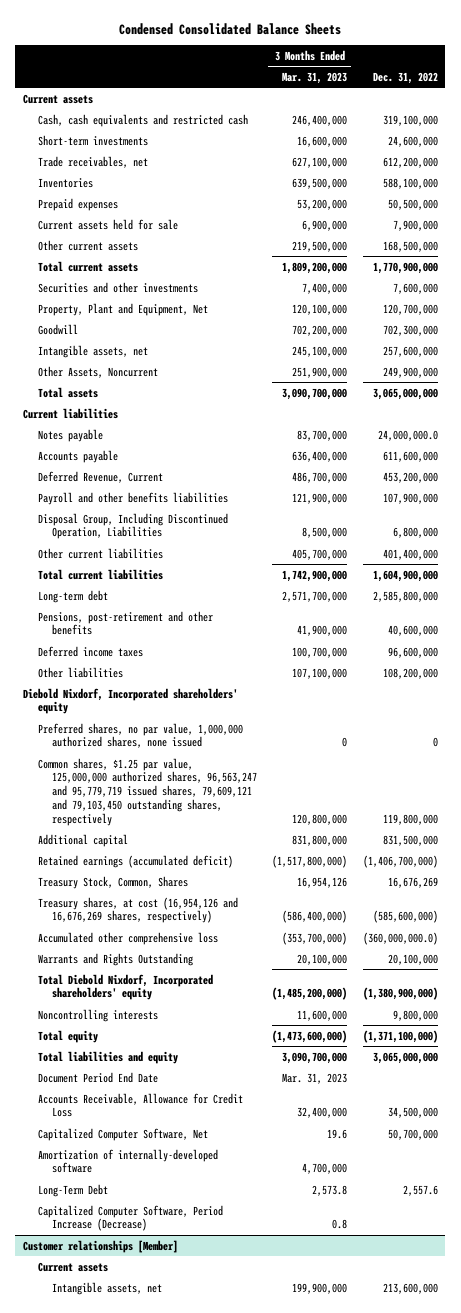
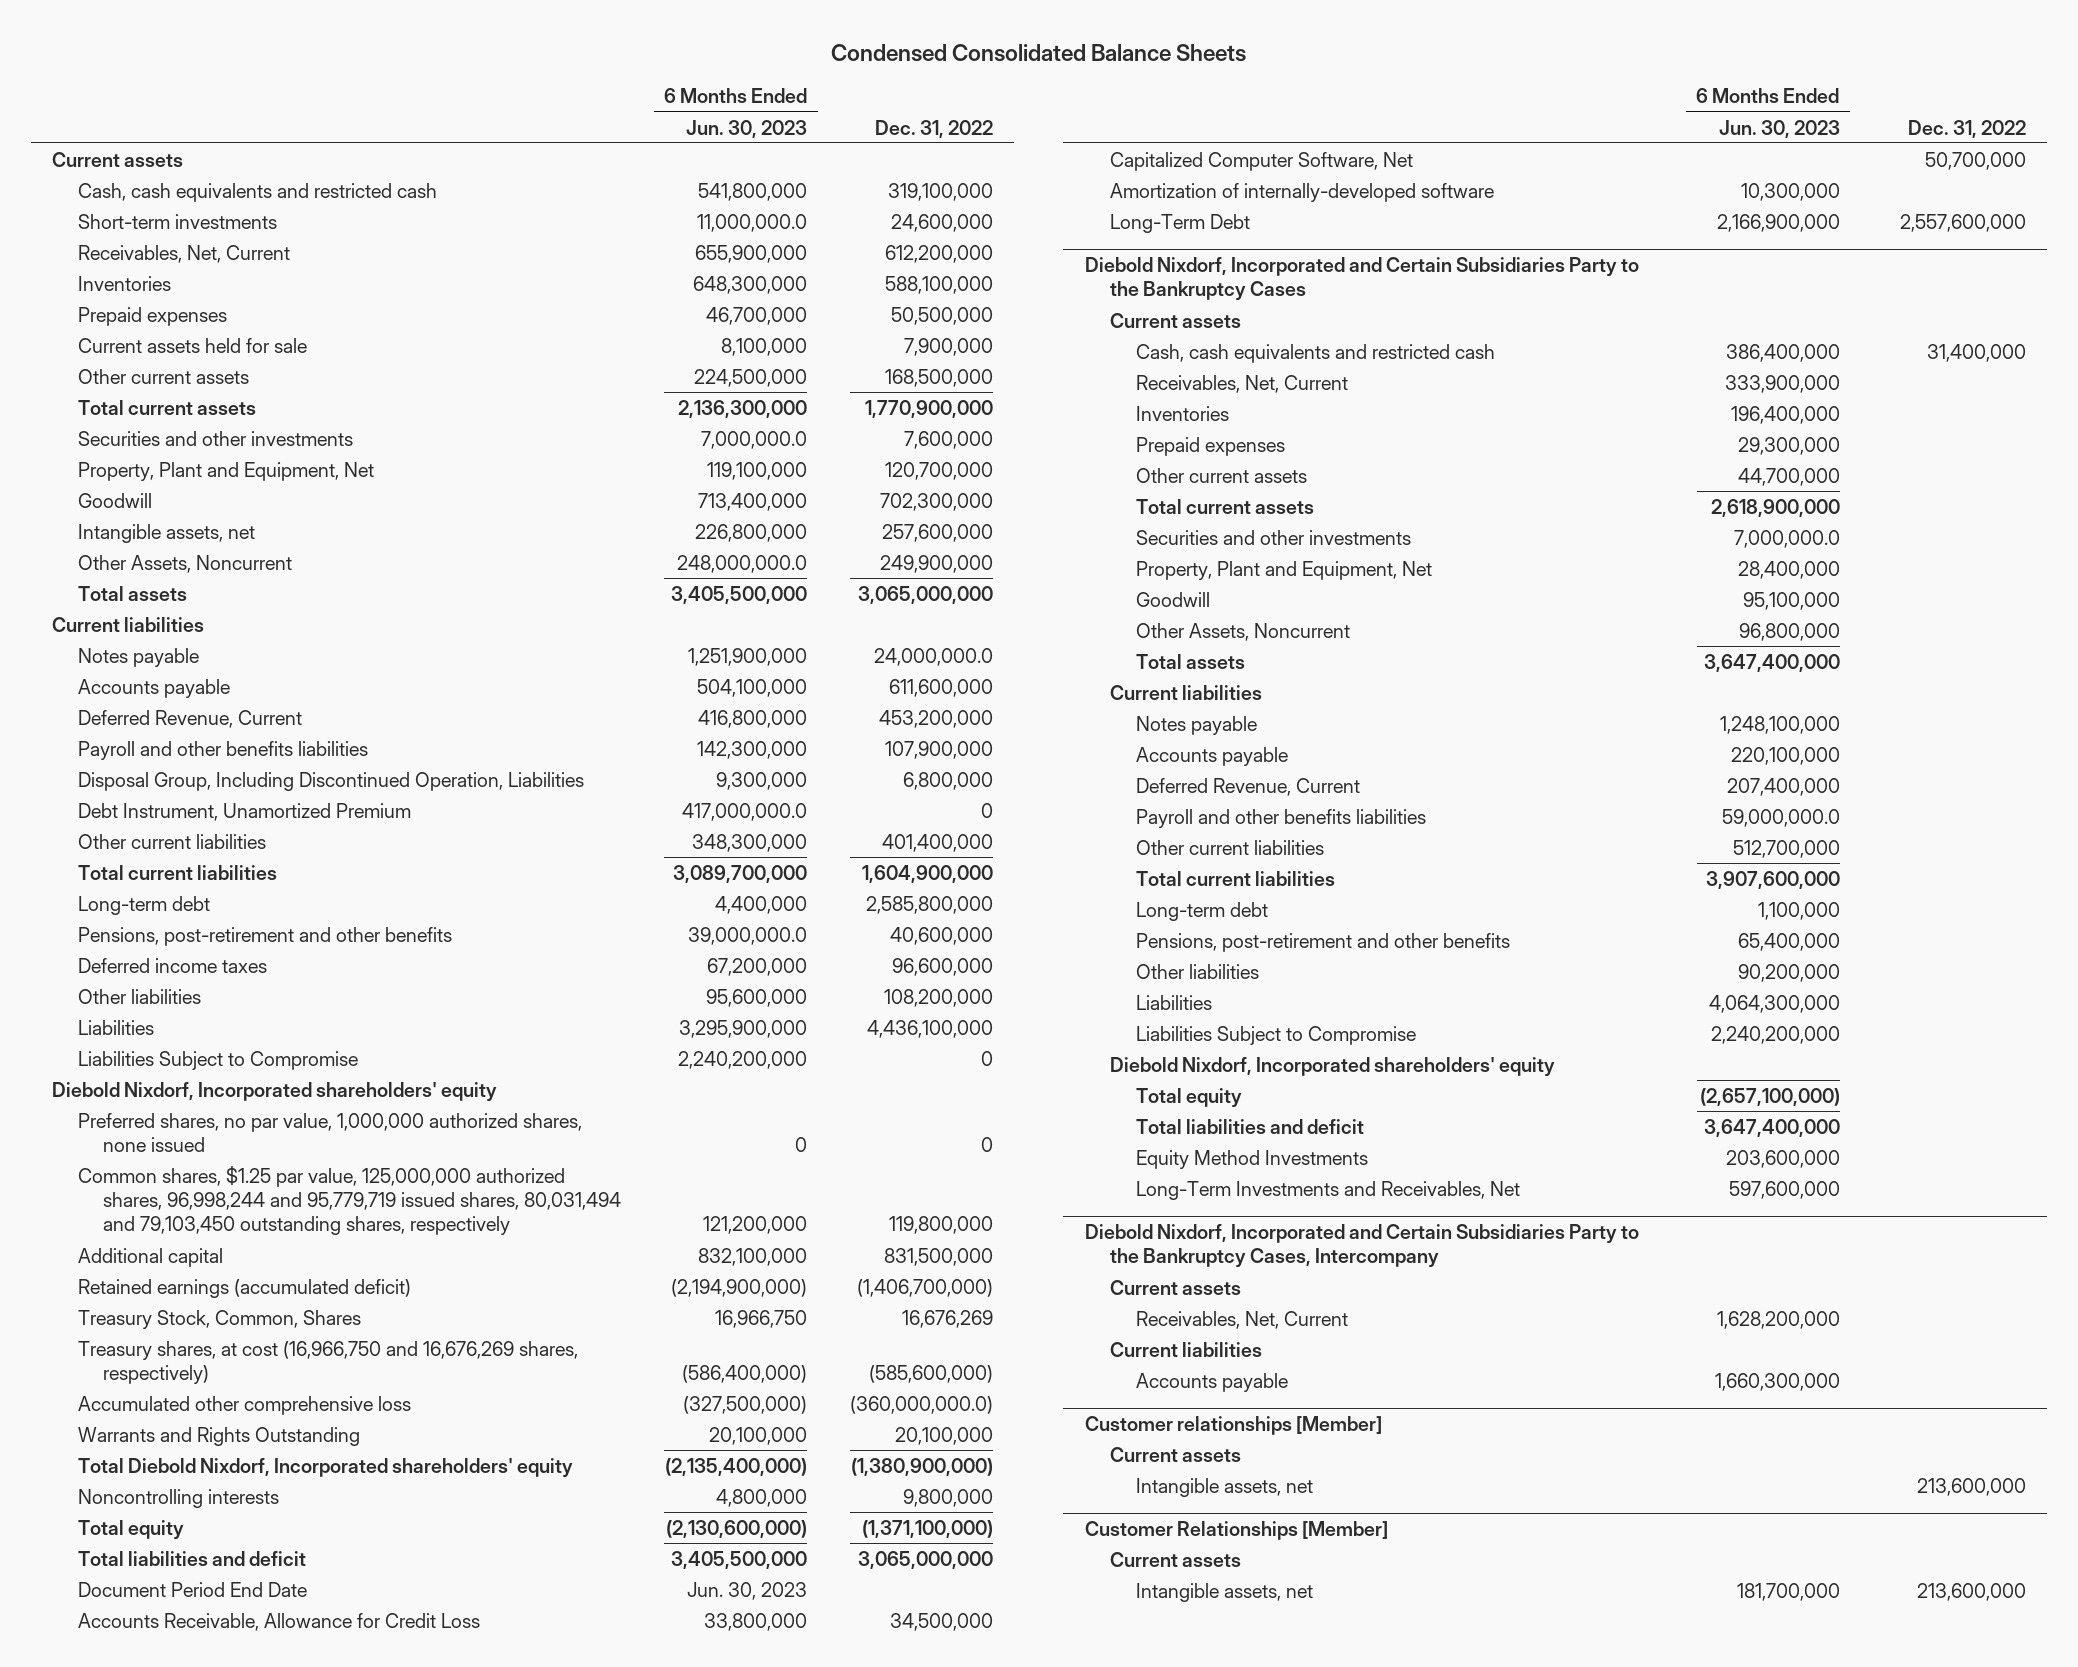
- | 3 Months Ended Mar. 31, 2023 | Dec. 31, 2022
+ | 6 Months Ended Jun. 30, 2023 | Dec. 31, 2022
- Trade receivables, net | 627,100,000 | 612,200,000
+ Receivables, Net, Current | 655,900,000 | 612,200,000
+ Debt Instrument, Unamortized Premium | 417,000,000.0 | 0
+ Liabilities | 3,295,900,000 | 4,436,100,000
+ Liabilities Subject to Compromise | 2,240,200,000 | 0
- Common shares, $1.25 par value, 125,000,000 authorized shares, 96,563,247 and 95,779,719 issued shares, 79,609,121 and 79,103,450 outstanding shares, respectively | 120,800,000 | 119,800,000
+ Common shares, $1.25 par value, 125,000,000 authorized shares, 96,998,244 and 95,779,719 issued shares, 80,031,494 and 79,103,450 outstanding shares, respectively | 121,200,000 | 119,800,000
- Treasury shares, at cost (16,954,126 and 16,676,269 shares, respectively) | (586,400,000) | (585,600,000)
+ Treasury shares, at cost (16,966,750 and 16,676,269 shares, respectively) | (586,400,000) | (585,600,000)
- Total liabilities and equity | 3,090,700,000 | 3,065,000,000
+ Total liabilities and deficit | 3,405,500,000 | 3,065,000,000
- Long-Term Debt | 2,573.8 | 2,557.6
- Capitalized Computer Software, Period Increase (Decrease) | 0.8 |
+ Long-Term Debt | 2,166,900,000 | 2,557,600,000
+ Diebold Nixdorf, Incorporated and Certain Subsidiaries Party to the Bankruptcy Cases
+ Current assets
+ Cash, cash equivalents and restricted cash | 386,400,000 | 31,400,000
+ Receivables, Net, Current | 333,900,000 |
+ Inventories | 196,400,000 |
+ Prepaid expenses | 29,300,000 |
+ Other current assets | 44,700,000 |
+ Total current assets | 2,618,900,000 |
+ Securities and other investments | 7,000,000.0 |
+ Property, Plant and Equipment, Net | 28,400,000 |
+ Goodwill | 95,100,000 |
+ Other Assets, Noncurrent | 96,800,000 |
+ Total assets | 3,647,400,000 |
+ Current liabilities
+ Notes payable | 1,248,100,000 |
+ Accounts payable | 220,100,000 |
+ Deferred Revenue, Current | 207,400,000 |
+ Payroll and other benefits liabilities | 59,000,000.0 |
+ Other current liabilities | 512,700,000 |
+ Total current liabilities | 3,907,600,000 |
+ Long-term debt | 1,100,000 |
+ Pensions, post-retirement and other benefits | 65,400,000 |
+ Other liabilities | 90,200,000 |
+ Liabilities | 4,064,300,000 |
+ Liabilities Subject to Compromise | 2,240,200,000 |
+ Diebold Nixdorf, Incorporated shareholders' equity
+ Total equity | (2,657,100,000) |
+ Total liabilities and deficit | 3,647,400,000 |
+ Equity Method Investments | 203,600,000 |
+ Long-Term Investments and Receivables, Net | 597,600,000 |
+ Diebold Nixdorf, Incorporated and Certain Subsidiaries Party to the Bankruptcy Cases, Intercompany
+ Current assets
+ Receivables, Net, Current | 1,628,200,000 |
+ Current liabilities
+ Accounts payable | 1,660,300,000 |
+ Customer Relationships [Member]
+ Current assets
+ Intangible assets, net | 181,700,000 | 213,600,000

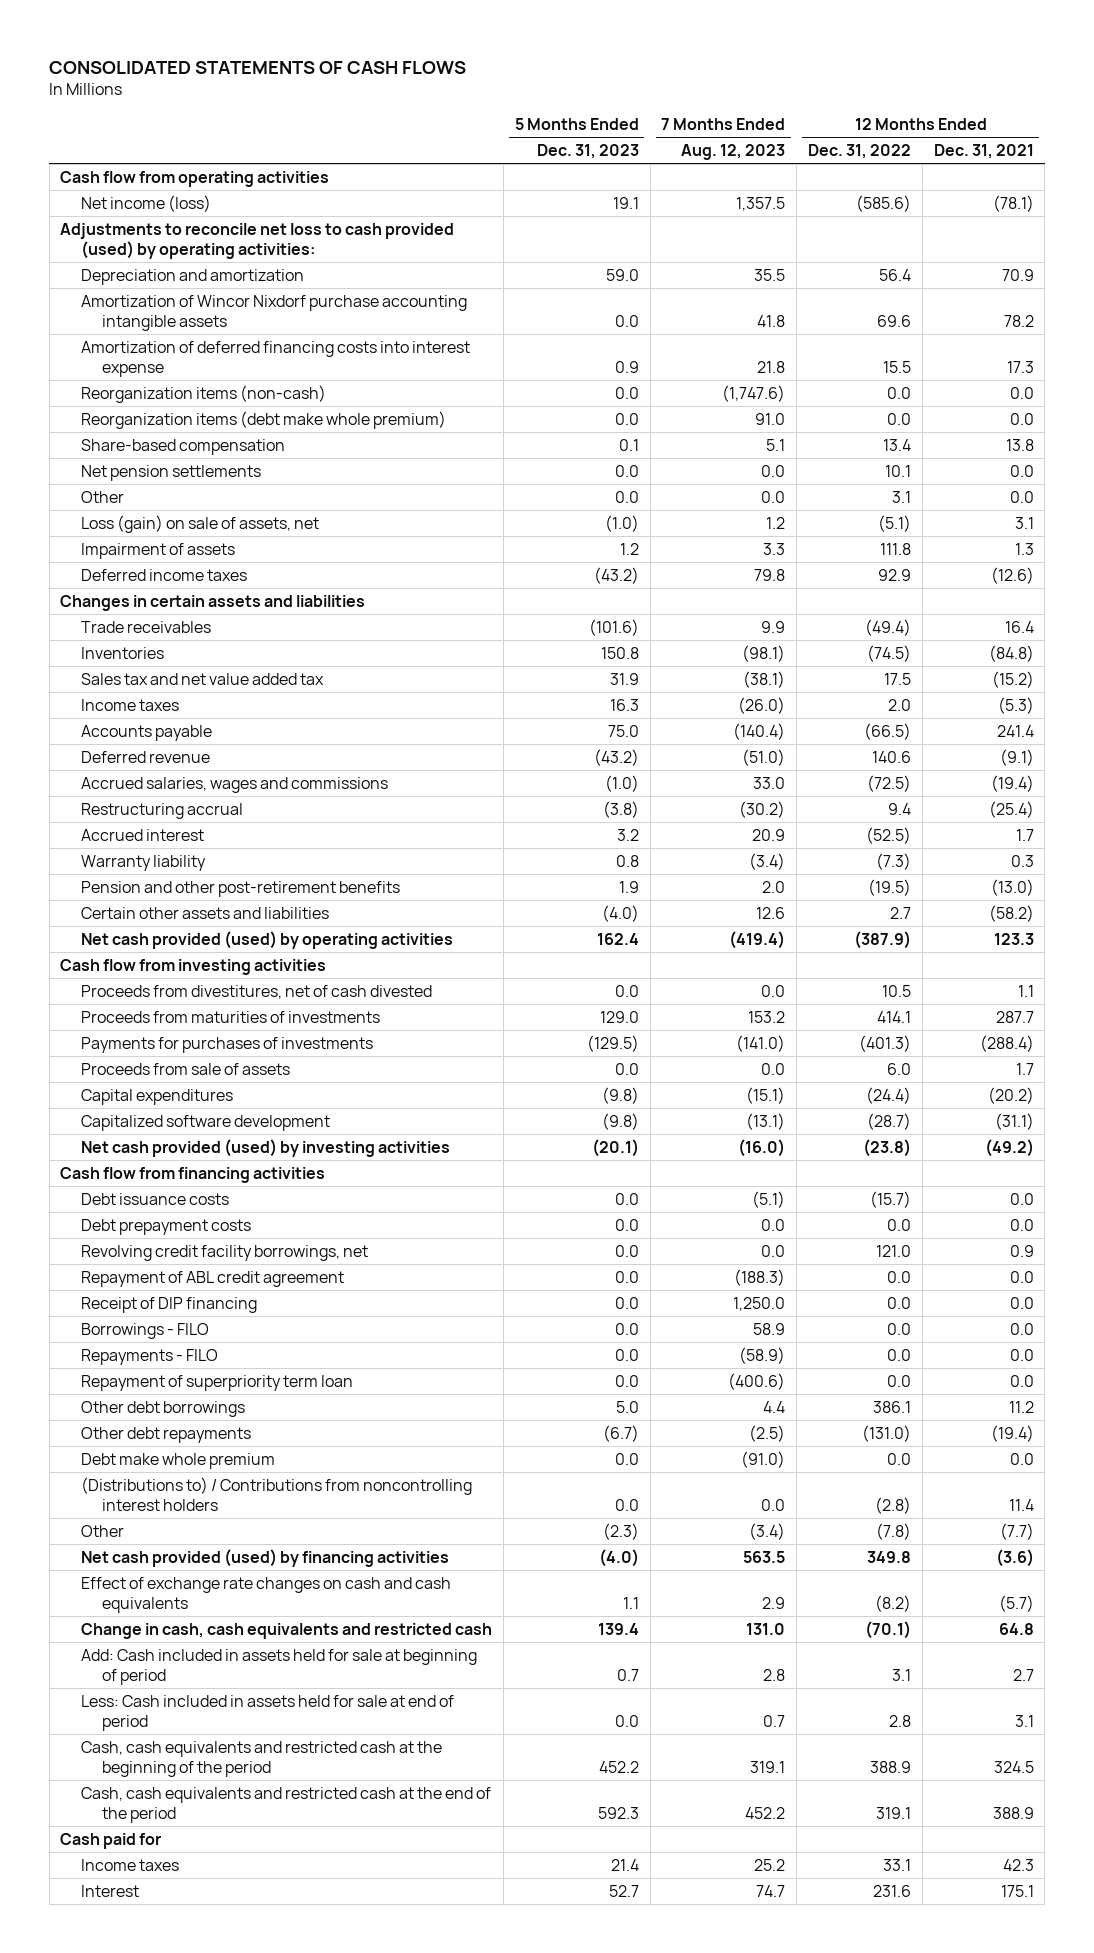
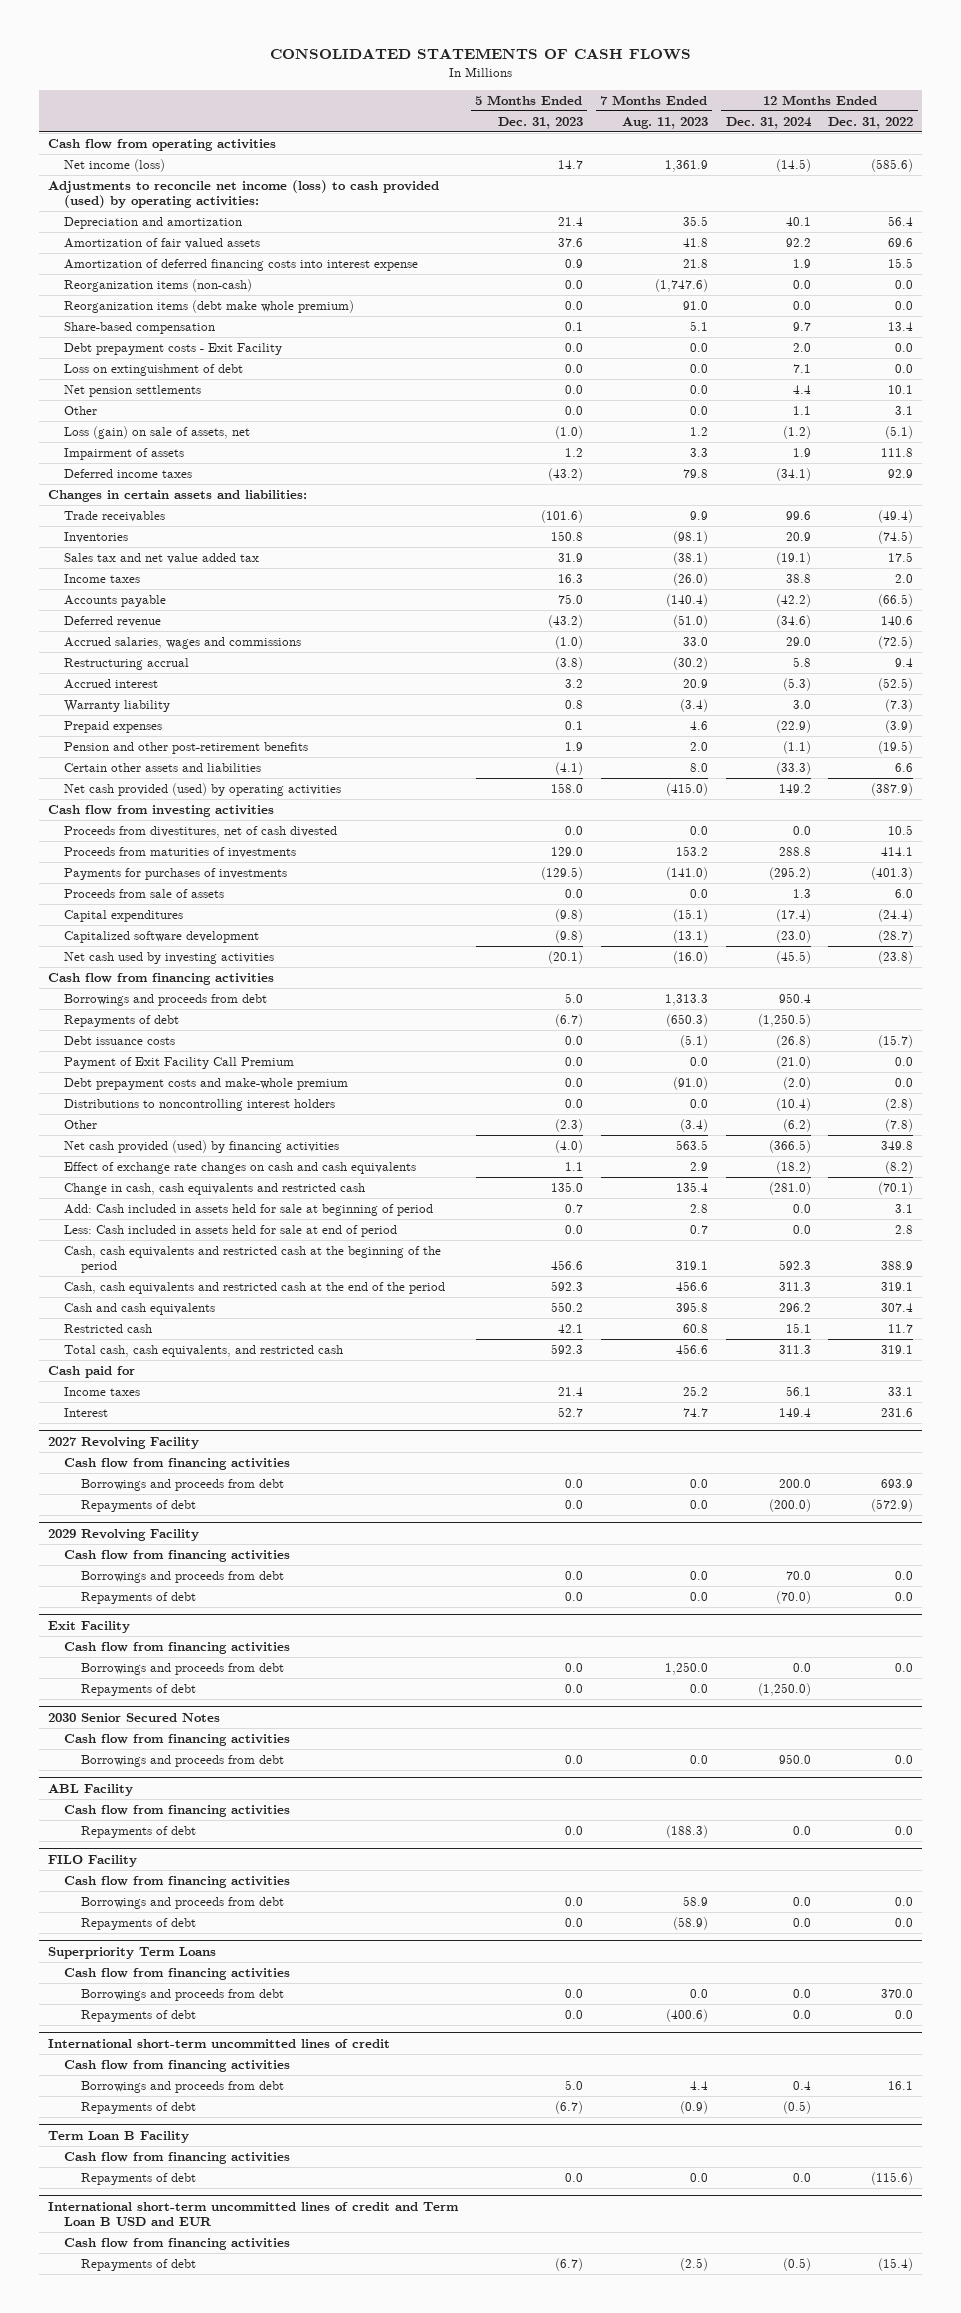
- | 5 Months Ended Dec. 31, 2023 | 7 Months Ended Aug. 12, 2023 | 12 Months Ended Dec. 31, 2022 | 12 Months Ended Dec. 31, 2021
+ | 5 Months Ended Dec. 31, 2023 | 7 Months Ended Aug. 11, 2023 | 12 Months Ended Dec. 31, 2024 | 12 Months Ended Dec. 31, 2022
- Net income (loss) | 19.1 | 1,357.5 | (585.6) | (78.1)
- Adjustments to reconcile net loss to cash provided (used) by operating activities:
- Depreciation and amortization | 59.0 | 35.5 | 56.4 | 70.9
- Amortization of Wincor Nixdorf purchase accounting intangible assets | 0.0 | 41.8 | 69.6 | 78.2
+ Net income (loss) | 14.7 | 1,361.9 | (14.5) | (585.6)
+ Adjustments to reconcile net income (loss) to cash provided (used) by operating activities:
+ Depreciation and amortization | 21.4 | 35.5 | 40.1 | 56.4
+ Amortization of fair valued assets | 37.6 | 41.8 | 92.2 | 69.6
+ Debt prepayment costs - Exit Facility | 0.0 | 0.0 | 2.0 | 0.0
+ Loss on extinguishment of debt | 0.0 | 0.0 | 7.1 | 0.0
- Changes in certain assets and liabilities
+ Changes in certain assets and liabilities:
+ Prepaid expenses | 0.1 | 4.6 | (22.9) | (3.9)
- Certain other assets and liabilities | (4.0) | 12.6 | 2.7 | (58.2)
- Net cash provided (used) by operating activities | 162.4 | (419.4) | (387.9) | 123.3
+ Certain other assets and liabilities | (4.1) | 8.0 | (33.3) | 6.6
+ Net cash provided (used) by operating activities | 158.0 | (415.0) | 149.2 | (387.9)
- Net cash provided (used) by investing activities | (20.1) | (16.0) | (23.8) | (49.2)
+ Net cash used by investing activities | (20.1) | (16.0) | (45.5) | (23.8)
+ Borrowings and proceeds from debt | 5.0 | 1,313.3 | 950.4 |
+ Repayments of debt | (6.7) | (650.3) | (1,250.5) |
- Debt prepayment costs | 0.0 | 0.0 | 0.0 | 0.0
- Revolving credit facility borrowings, net | 0.0 | 0.0 | 121.0 | 0.9
- Repayment of ABL credit agreement | 0.0 | (188.3) | 0.0 | 0.0
- Receipt of DIP financing | 0.0 | 1,250.0 | 0.0 | 0.0
- Borrowings - FILO | 0.0 | 58.9 | 0.0 | 0.0
- Repayments - FILO | 0.0 | (58.9) | 0.0 | 0.0
- Repayment of superpriority term loan | 0.0 | (400.6) | 0.0 | 0.0
- Other debt borrowings | 5.0 | 4.4 | 386.1 | 11.2
- Other debt repayments | (6.7) | (2.5) | (131.0) | (19.4)
- Debt make whole premium | 0.0 | (91.0) | 0.0 | 0.0
- (Distributions to) / Contributions from noncontrolling interest holders | 0.0 | 0.0 | (2.8) | 11.4
+ Payment of Exit Facility Call Premium | 0.0 | 0.0 | (21.0) | 0.0
+ Debt prepayment costs and make-whole premium | 0.0 | (91.0) | (2.0) | 0.0
+ Distributions to noncontrolling interest holders | 0.0 | 0.0 | (10.4) | (2.8)
- Change in cash, cash equivalents and restricted cash | 139.4 | 131.0 | (70.1) | 64.8
+ Change in cash, cash equivalents and restricted cash | 135.0 | 135.4 | (281.0) | (70.1)
- Cash, cash equivalents and restricted cash at the beginning of the period | 452.2 | 319.1 | 388.9 | 324.5
+ Cash, cash equivalents and restricted cash at the beginning of the period | 456.6 | 319.1 | 592.3 | 388.9
+ Cash and cash equivalents | 550.2 | 395.8 | 296.2 | 307.4
+ Restricted cash | 42.1 | 60.8 | 15.1 | 11.7
+ Total cash, cash equivalents, and restricted cash | 592.3 | 456.6 | 311.3 | 319.1
+ 2027 Revolving Facility
+ Cash flow from financing activities
+ Borrowings and proceeds from debt | 0.0 | 0.0 | 200.0 | 693.9
+ Repayments of debt | 0.0 | 0.0 | (200.0) | (572.9)
+ 2029 Revolving Facility
+ Cash flow from financing activities
+ Borrowings and proceeds from debt | 0.0 | 0.0 | 70.0 | 0.0
+ Repayments of debt | 0.0 | 0.0 | (70.0) | 0.0
+ Exit Facility
+ Cash flow from financing activities
+ Borrowings and proceeds from debt | 0.0 | 1,250.0 | 0.0 | 0.0
+ Repayments of debt | 0.0 | 0.0 | (1,250.0) |
+ 2030 Senior Secured Notes
+ Cash flow from financing activities
+ Borrowings and proceeds from debt | 0.0 | 0.0 | 950.0 | 0.0
+ ABL Facility
+ Cash flow from financing activities
+ Repayments of debt | 0.0 | (188.3) | 0.0 | 0.0
+ FILO Facility
+ Cash flow from financing activities
+ Borrowings and proceeds from debt | 0.0 | 58.9 | 0.0 | 0.0
+ Repayments of debt | 0.0 | (58.9) | 0.0 | 0.0
+ Superpriority Term Loans
+ Cash flow from financing activities
+ Borrowings and proceeds from debt | 0.0 | 0.0 | 0.0 | 370.0
+ Repayments of debt | 0.0 | (400.6) | 0.0 | 0.0
+ International short-term uncommitted lines of credit
+ Cash flow from financing activities
+ Borrowings and proceeds from debt | 5.0 | 4.4 | 0.4 | 16.1
+ Repayments of debt | (6.7) | (0.9) | (0.5) |
+ Term Loan B Facility
+ Cash flow from financing activities
+ Repayments of debt | 0.0 | 0.0 | 0.0 | (115.6)
+ International short-term uncommitted lines of credit and Term Loan B USD and EUR
+ Cash flow from financing activities
+ Repayments of debt | (6.7) | (2.5) | (0.5) | (15.4)

